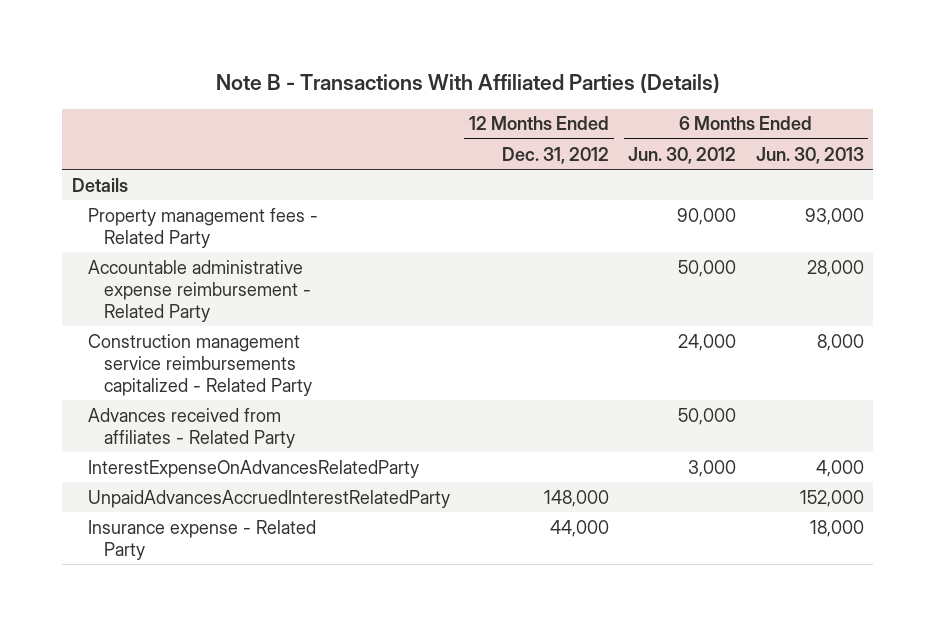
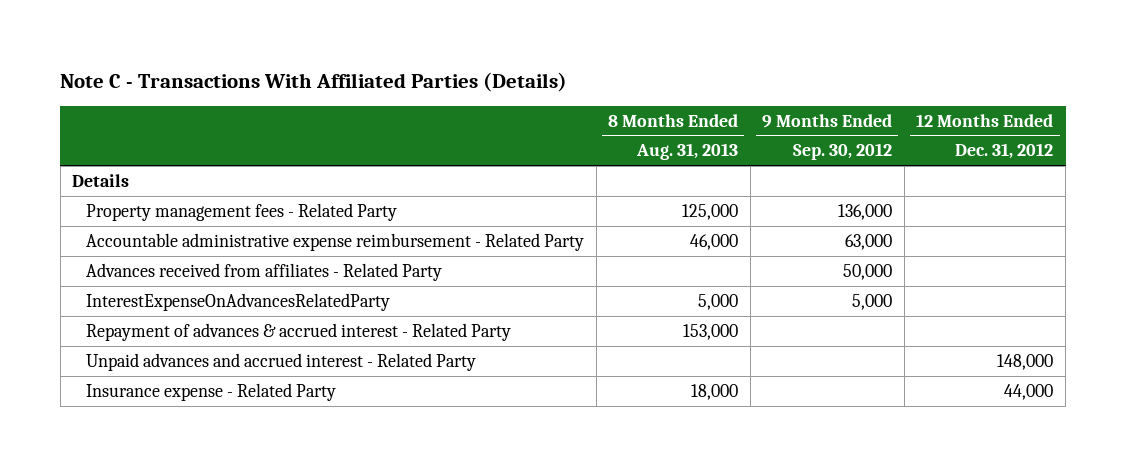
- Note B - Transactions With Affiliated Parties (Details)
+ Note C - Transactions With Affiliated Parties (Details)
- | 12 Months Ended Dec. 31, 2012 | 6 Months Ended Jun. 30, 2012 | 6 Months Ended Jun. 30, 2013
+ | 8 Months Ended Aug. 31, 2013 | 9 Months Ended Sep. 30, 2012 | 12 Months Ended Dec. 31, 2012
- Construction management service reimbursements capitalized - Related Party | | 24,000 | 8,000
- UnpaidAdvancesAccruedInterestRelatedParty | 148,000 | | 152,000
+ Repayment of advances & accrued interest - Related Party | 153,000 | |
+ Unpaid advances and accrued interest - Related Party | | | 148,000

